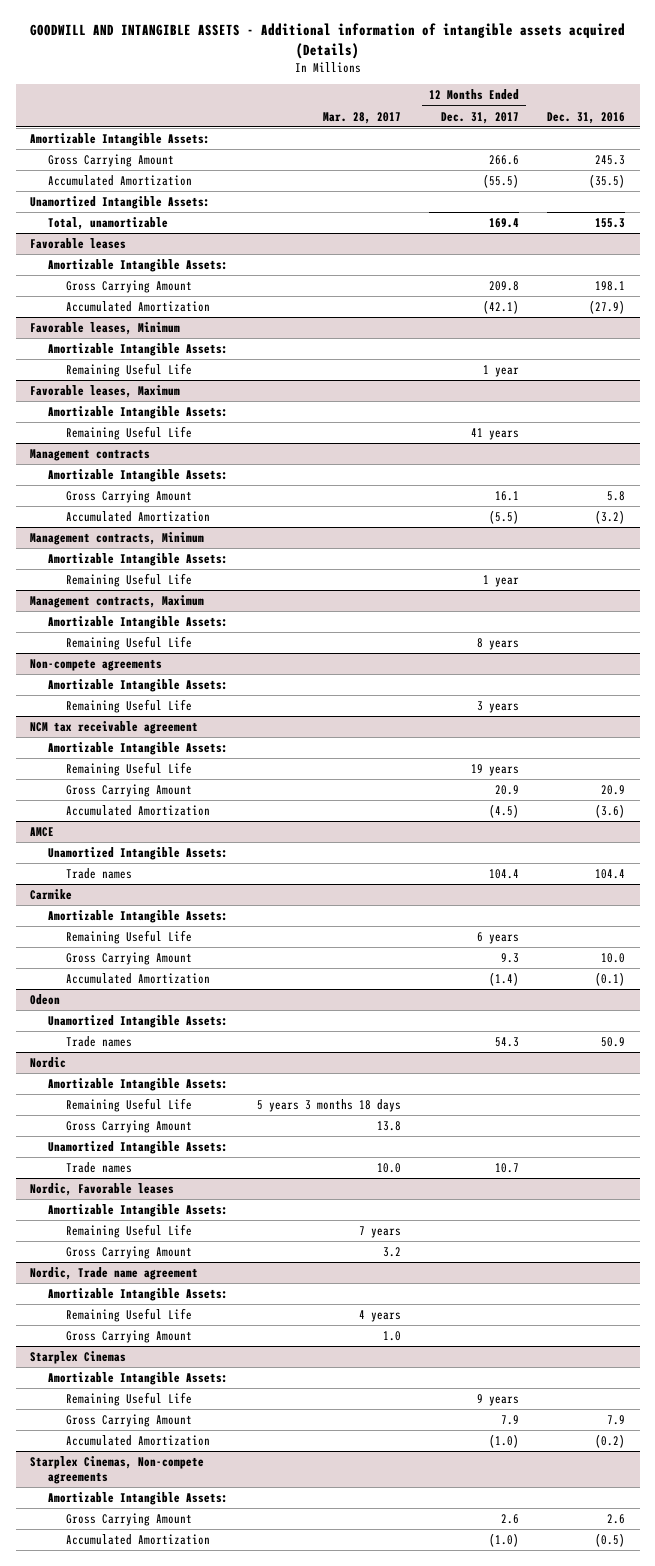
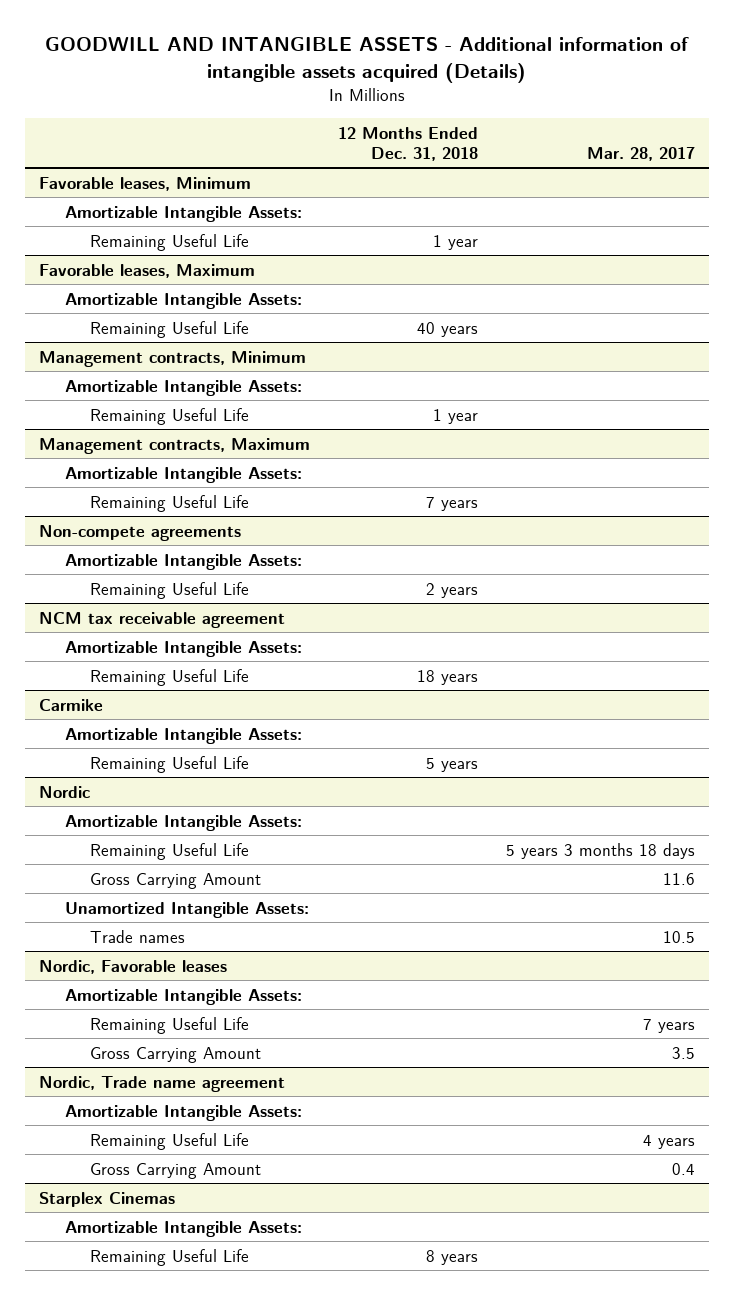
- | Mar. 28, 2017 | 12 Months Ended Dec. 31, 2017 | Dec. 31, 2016
+ | 12 Months Ended Dec. 31, 2018 | Mar. 28, 2017
- Amortizable Intangible Assets:
- Gross Carrying Amount | | 266.6 | 245.3
- Accumulated Amortization | | (55.5) | (35.5)
- Unamortized Intangible Assets:
- Total, unamortizable | | 169.4 | 155.3
- Favorable leases
- Amortizable Intangible Assets:
- Gross Carrying Amount | | 209.8 | 198.1
- Accumulated Amortization | | (42.1) | (27.9)
- Management contracts
- Amortizable Intangible Assets:
- Gross Carrying Amount | | 16.1 | 5.8
- Accumulated Amortization | | (5.5) | (3.2)
@ NCM tax receivable agreement
- Gross Carrying Amount | | 20.9 | 20.9
- Accumulated Amortization | | (4.5) | (3.6)
- AMCE
- Unamortized Intangible Assets:
- Trade names | | 104.4 | 104.4
@ Carmike
- Gross Carrying Amount | | 9.3 | 10.0
- Accumulated Amortization | | (1.4) | (0.1)
- Odeon
- Unamortized Intangible Assets:
- Trade names | | 54.3 | 50.9
@ Nordic
- Gross Carrying Amount | 13.8 | |
+ Gross Carrying Amount | | 11.6
- Trade names | 10.0 | 10.7 |
+ Trade names | | 10.5
@ Nordic, Favorable leases
- Gross Carrying Amount | 3.2 | |
+ Gross Carrying Amount | | 3.5
@ Nordic, Trade name agreement
- Gross Carrying Amount | 1.0 | |
+ Gross Carrying Amount | | 0.4
@ Starplex Cinemas
- Gross Carrying Amount | | 7.9 | 7.9
- Accumulated Amortization | | (1.0) | (0.2)
- Starplex Cinemas, Non-compete agreements
- Amortizable Intangible Assets:
- Gross Carrying Amount | | 2.6 | 2.6
- Accumulated Amortization | | (1.0) | (0.5)

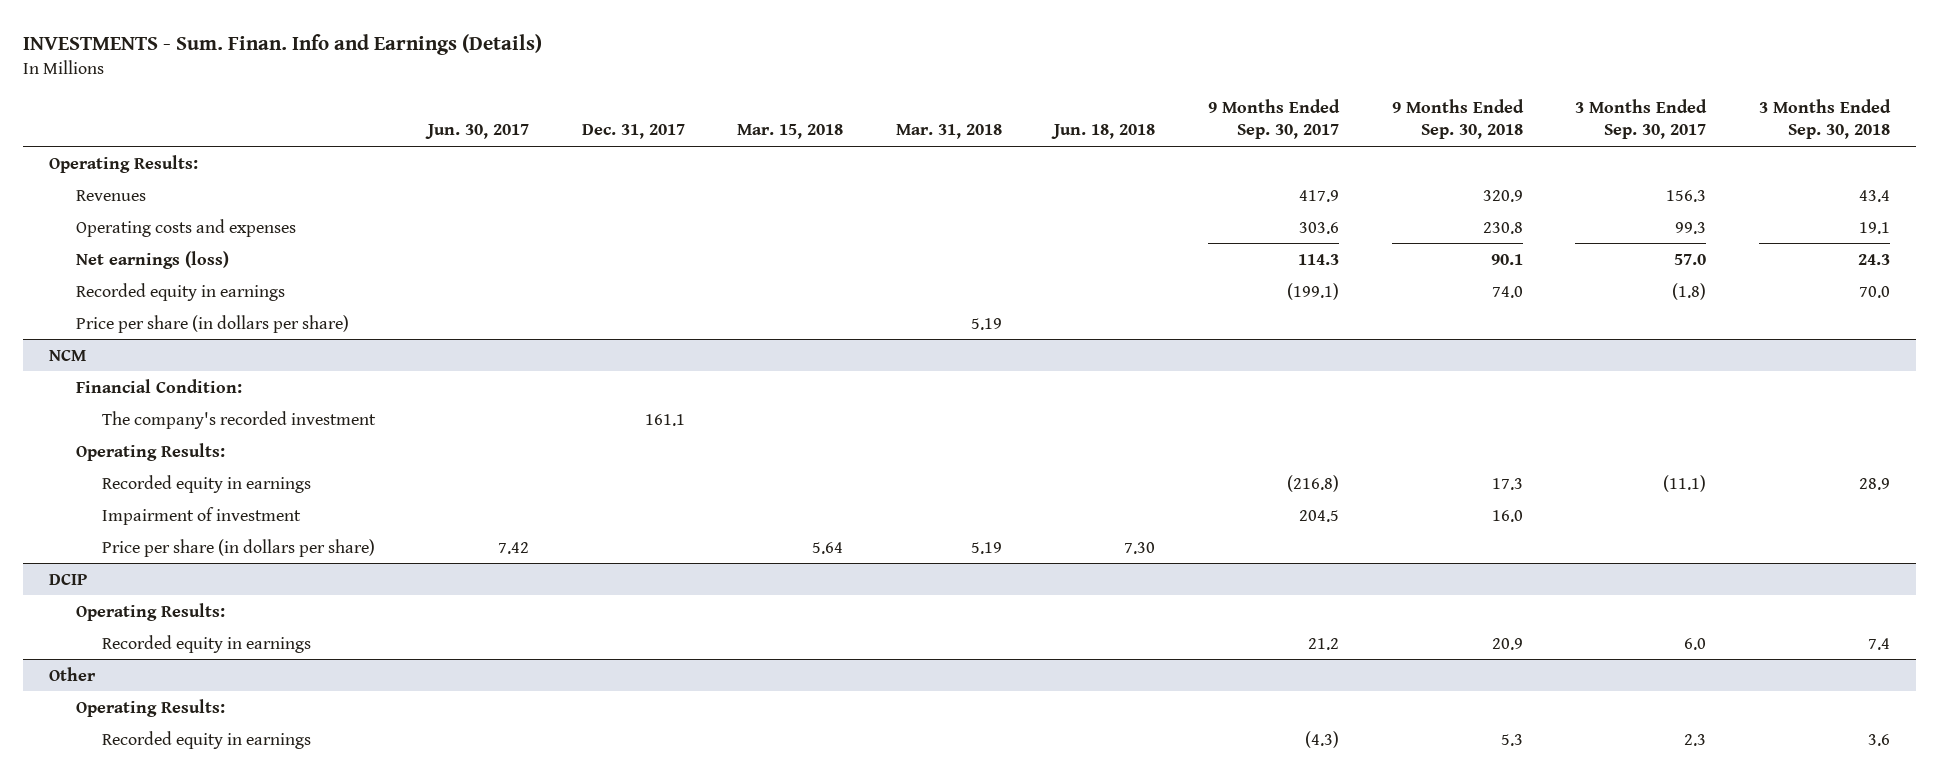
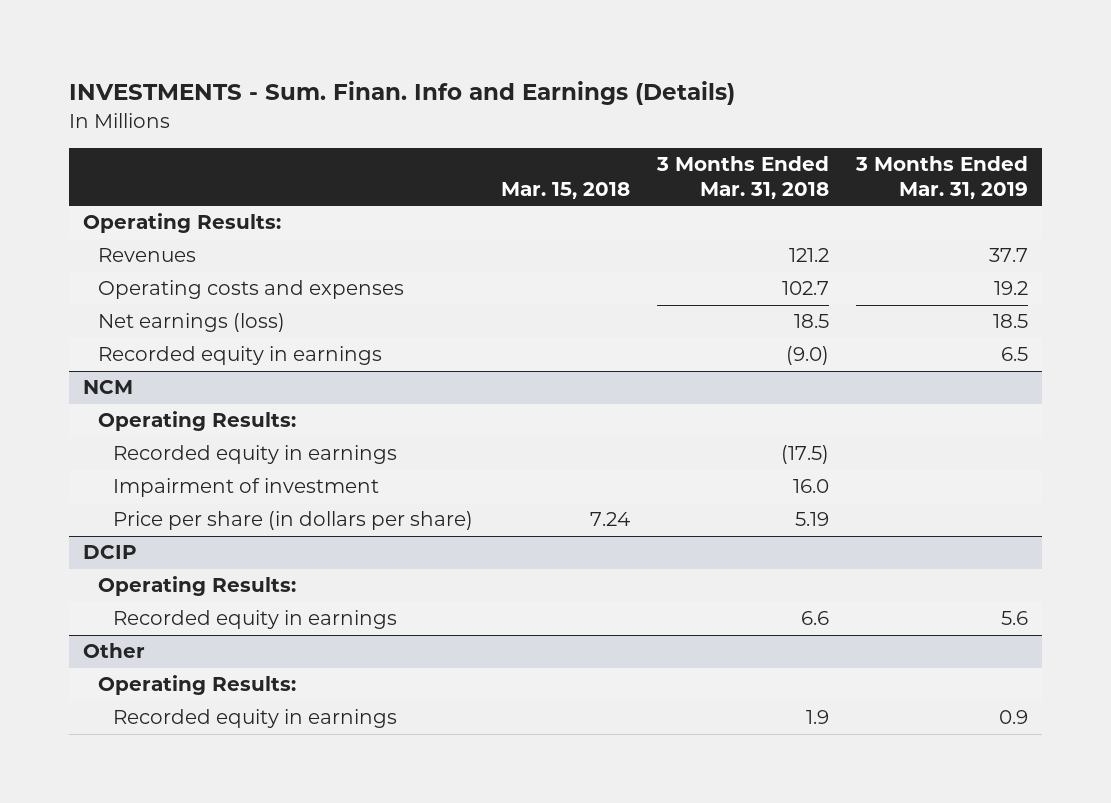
- | Jun. 30, 2017 | Dec. 31, 2017 | Mar. 15, 2018 | Mar. 31, 2018 | Jun. 18, 2018 | 9 Months Ended Sep. 30, 2017 | 9 Months Ended Sep. 30, 2018 | 3 Months Ended Sep. 30, 2017 | 3 Months Ended Sep. 30, 2018
+ | Mar. 15, 2018 | 3 Months Ended Mar. 31, 2018 | 3 Months Ended Mar. 31, 2019
- Price per share (in dollars per share) | | | | 5.19 | | | | |
@ NCM
- Financial Condition:
- The company's recorded investment | | 161.1 | | | | | | |
- Price per share (in dollars per share) | 7.42 | | 5.64 | 5.19 | 7.30 | | | |
+ Price per share (in dollars per share) | 7.24 | 5.19 |

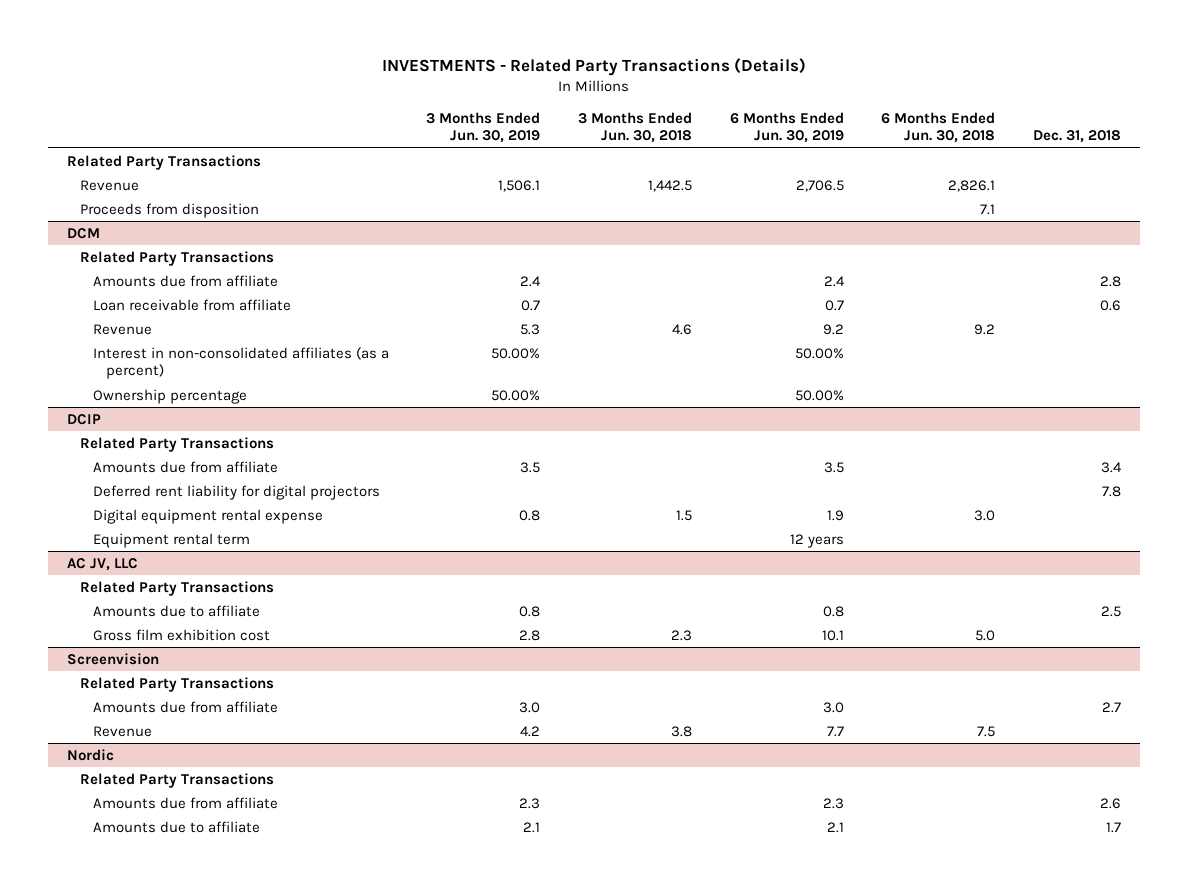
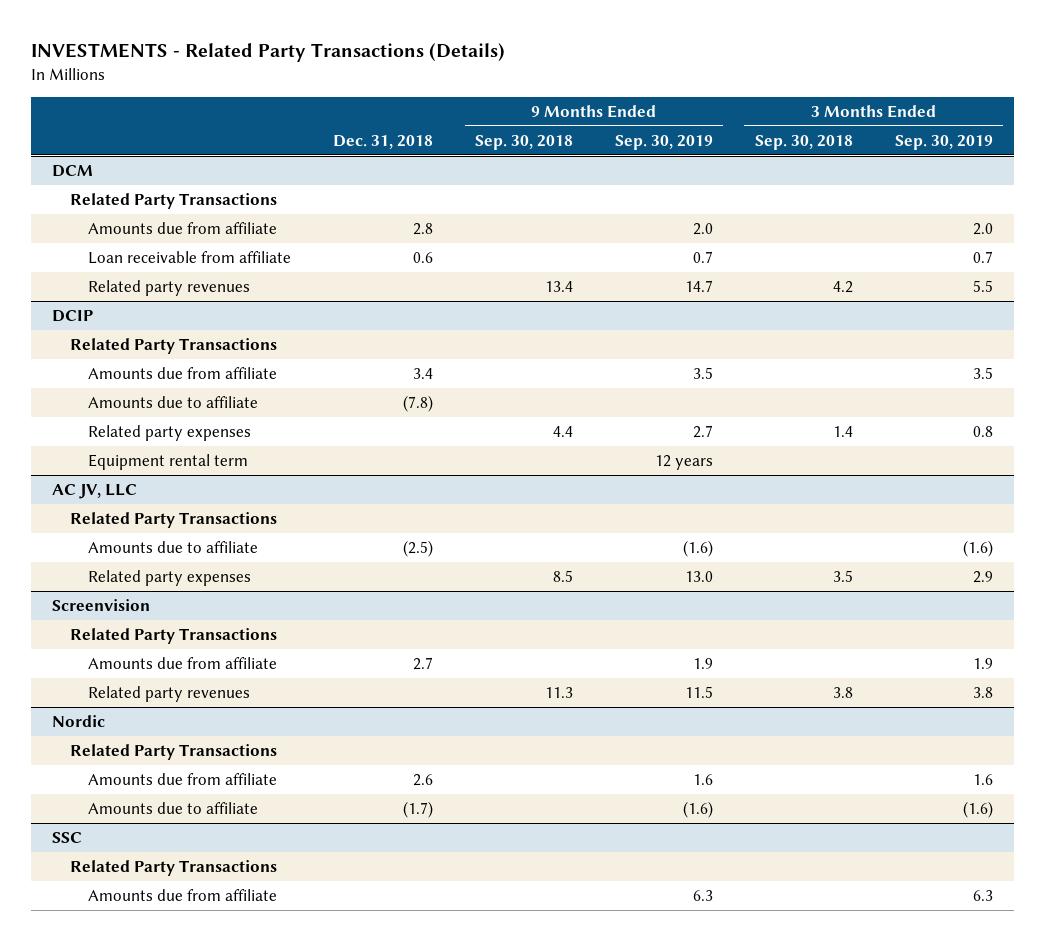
- | 3 Months Ended Jun. 30, 2019 | 3 Months Ended Jun. 30, 2018 | 6 Months Ended Jun. 30, 2019 | 6 Months Ended Jun. 30, 2018 | Dec. 31, 2018
+ | Dec. 31, 2018 | 9 Months Ended Sep. 30, 2018 | 9 Months Ended Sep. 30, 2019 | 3 Months Ended Sep. 30, 2018 | 3 Months Ended Sep. 30, 2019
- Related Party Transactions
- Revenue | 1,506.1 | 1,442.5 | 2,706.5 | 2,826.1 |
- Proceeds from disposition | | | | 7.1 |
@ DCM
- Revenue | 5.3 | 4.6 | 9.2 | 9.2 |
- Interest in non-consolidated affiliates (as a percent) | 50.00% | | 50.00% | |
- Ownership percentage | 50.00% | | 50.00% | |
+ Related party revenues | | 13.4 | 14.7 | 4.2 | 5.5
@ DCIP
- Deferred rent liability for digital projectors | | | | | 7.8
- Digital equipment rental expense | 0.8 | 1.5 | 1.9 | 3.0 |
+ Amounts due to affiliate | (7.8) | | | |
+ Related party expenses | | 4.4 | 2.7 | 1.4 | 0.8
@ AC JV, LLC
- Amounts due to affiliate | 0.8 | | 0.8 | | 2.5
- Gross film exhibition cost | 2.8 | 2.3 | 10.1 | 5.0 |
+ Amounts due to affiliate | (2.5) | | (1.6) | | (1.6)
+ Related party expenses | | 8.5 | 13.0 | 3.5 | 2.9
@ Screenvision
- Revenue | 4.2 | 3.8 | 7.7 | 7.5 |
+ Related party revenues | | 11.3 | 11.5 | 3.8 | 3.8
@ Nordic
- Amounts due to affiliate | 2.1 | | 2.1 | | 1.7
+ Amounts due to affiliate | (1.7) | | (1.6) | | (1.6)
+ SSC
+ Related Party Transactions
+ Amounts due from affiliate | | | 6.3 | | 6.3

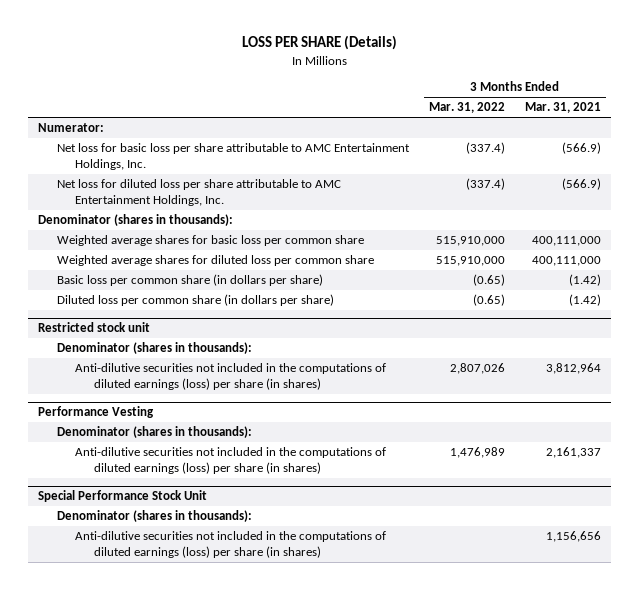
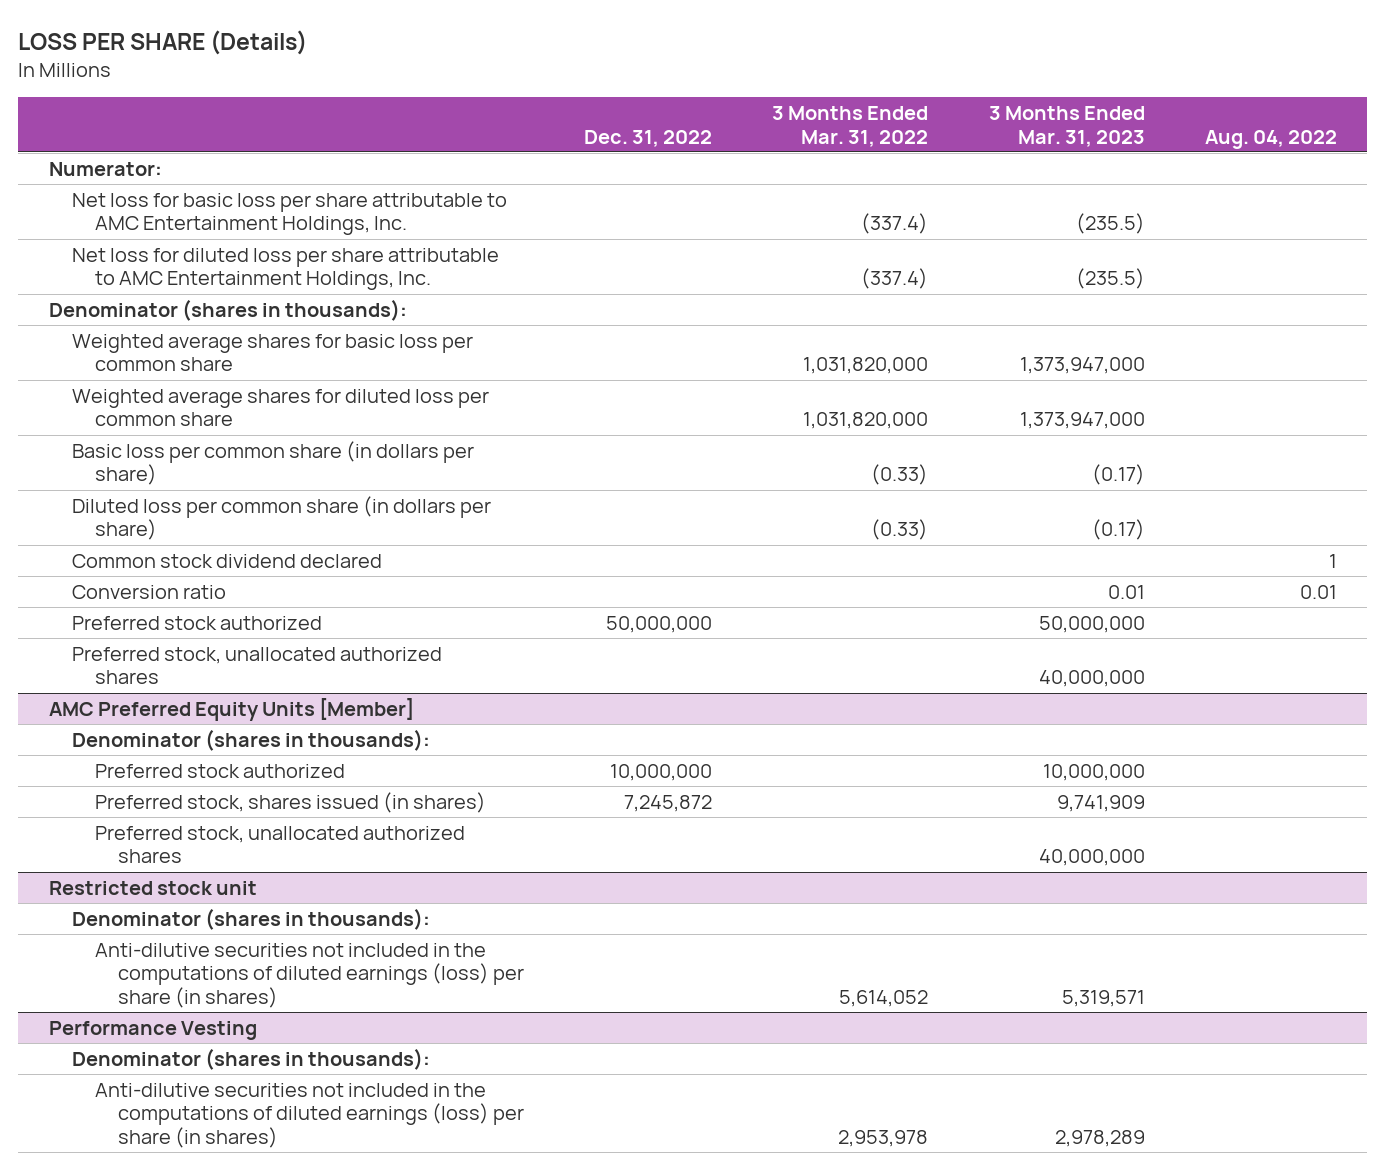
- | 3 Months Ended Mar. 31, 2022 | 3 Months Ended Mar. 31, 2021
+ | Dec. 31, 2022 | 3 Months Ended Mar. 31, 2022 | 3 Months Ended Mar. 31, 2023 | Aug. 04, 2022
- Weighted average shares for basic loss per common share | 515,910,000 | 400,111,000
- Weighted average shares for diluted loss per common share | 515,910,000 | 400,111,000
- Basic loss per common share (in dollars per share) | (0.65) | (1.42)
- Diluted loss per common share (in dollars per share) | (0.65) | (1.42)
+ Weighted average shares for basic loss per common share | | 1,031,820,000 | 1,373,947,000 |
+ Weighted average shares for diluted loss per common share | | 1,031,820,000 | 1,373,947,000 |
+ Basic loss per common share (in dollars per share) | | (0.33) | (0.17) |
+ Diluted loss per common share (in dollars per share) | | (0.33) | (0.17) |
+ Common stock dividend declared | | | | 1
+ Conversion ratio | | | 0.01 | 0.01
+ Preferred stock authorized | 50,000,000 | | 50,000,000 |
+ Preferred stock, unallocated authorized shares | | | 40,000,000 |
+ AMC Preferred Equity Units [Member]
+ Denominator (shares in thousands):
+ Preferred stock authorized | 10,000,000 | | 10,000,000 |
+ Preferred stock, shares issued (in shares) | 7,245,872 | | 9,741,909 |
+ Preferred stock, unallocated authorized shares | | | 40,000,000 |
@ Restricted stock unit
- Anti-dilutive securities not included in the computations of diluted earnings (loss) per share (in shares) | 2,807,026 | 3,812,964
+ Anti-dilutive securities not included in the computations of diluted earnings (loss) per share (in shares) | | 5,614,052 | 5,319,571 |
@ Performance Vesting
- Anti-dilutive securities not included in the computations of diluted earnings (loss) per share (in shares) | 1,476,989 | 2,161,337
- Special Performance Stock Unit
- Denominator (shares in thousands):
- Anti-dilutive securities not included in the computations of diluted earnings (loss) per share (in shares) | | 1,156,656
@ Performance Vesting
+ Anti-dilutive securities not included in the computations of diluted earnings (loss) per share (in shares) | | 2,953,978 | 2,978,289 |

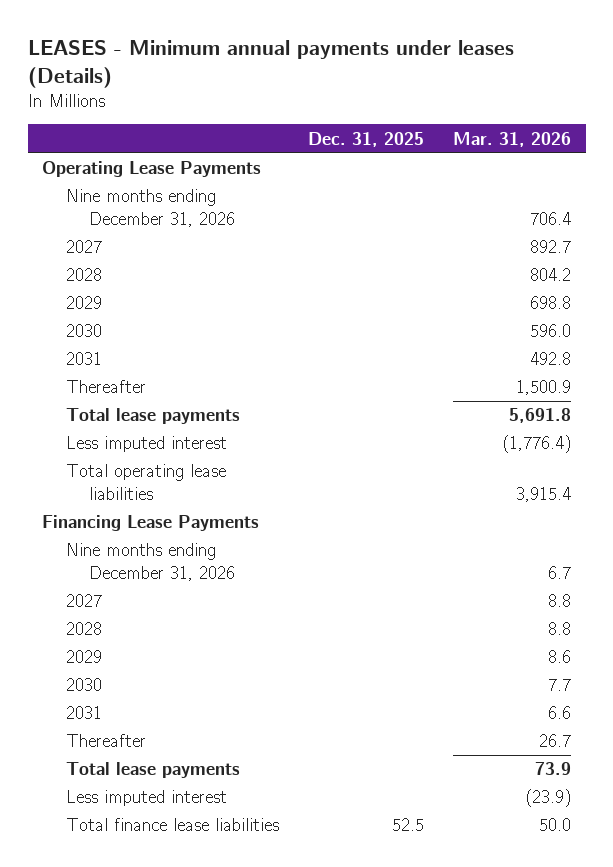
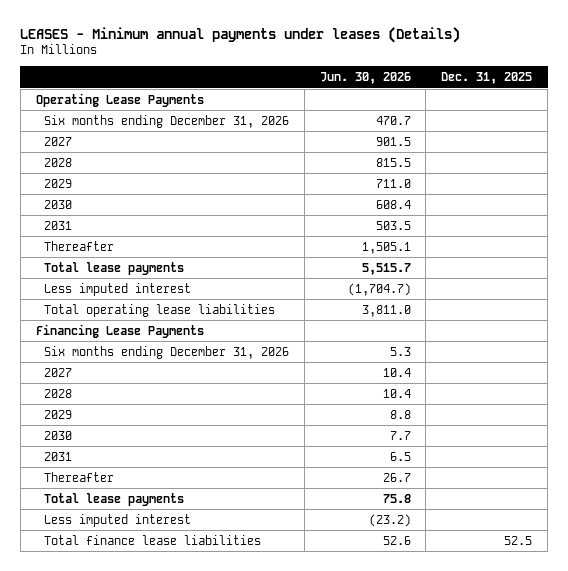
- | Dec. 31, 2025 | Mar. 31, 2026
+ | Jun. 30, 2026 | Dec. 31, 2025
- Nine months ending December 31, 2026 | | 706.4
+ Six months ending December 31, 2026 | 470.7 |
- Nine months ending December 31, 2026 | | 6.7
+ Six months ending December 31, 2026 | 5.3 |

